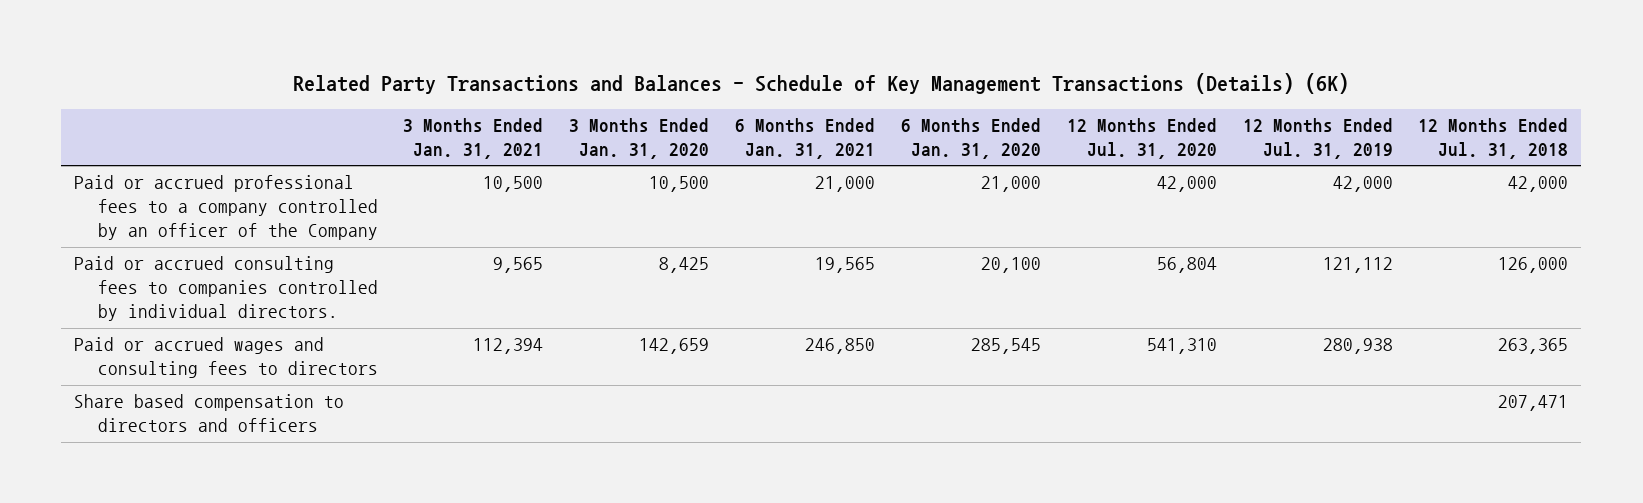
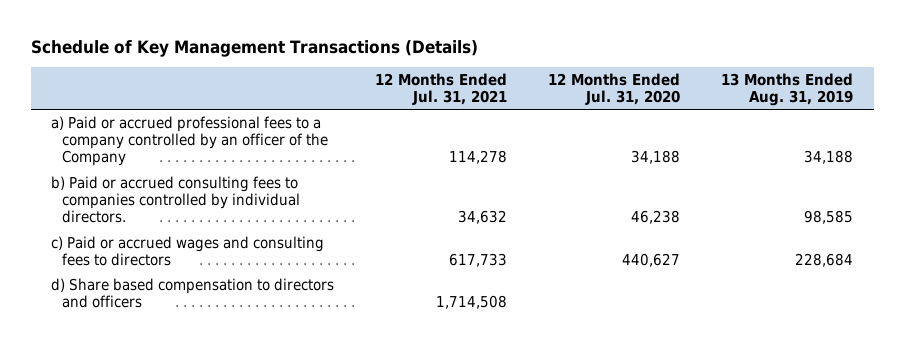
- Related Party Transactions and Balances - Schedule of Key Management Transactions (Details) (6K)
+ Schedule of Key Management Transactions (Details)
- | 3 Months Ended Jan. 31, 2021 | 3 Months Ended Jan. 31, 2020 | 6 Months Ended Jan. 31, 2021 | 6 Months Ended Jan. 31, 2020 | 12 Months Ended Jul. 31, 2020 | 12 Months Ended Jul. 31, 2019 | 12 Months Ended Jul. 31, 2018
+ | 12 Months Ended Jul. 31, 2021 | 12 Months Ended Jul. 31, 2020 | 13 Months Ended Aug. 31, 2019
- Paid or accrued professional fees to a company controlled by an officer of the Company | 10,500 | 10,500 | 21,000 | 21,000 | 42,000 | 42,000 | 42,000
- Paid or accrued consulting fees to companies controlled by individual directors. | 9,565 | 8,425 | 19,565 | 20,100 | 56,804 | 121,112 | 126,000
- Paid or accrued wages and consulting fees to directors | 112,394 | 142,659 | 246,850 | 285,545 | 541,310 | 280,938 | 263,365
- Share based compensation to directors and officers | | | | | | | 207,471
+ a) Paid or accrued professional fees to a company controlled by an officer of the Company | 114,278 | 34,188 | 34,188
+ b) Paid or accrued consulting fees to companies controlled by individual directors. | 34,632 | 46,238 | 98,585
+ c) Paid or accrued wages and consulting fees to directors | 617,733 | 440,627 | 228,684
+ d) Share based compensation to directors and officers | 1,714,508 | |

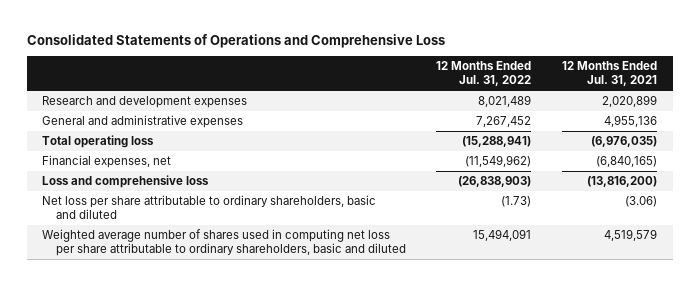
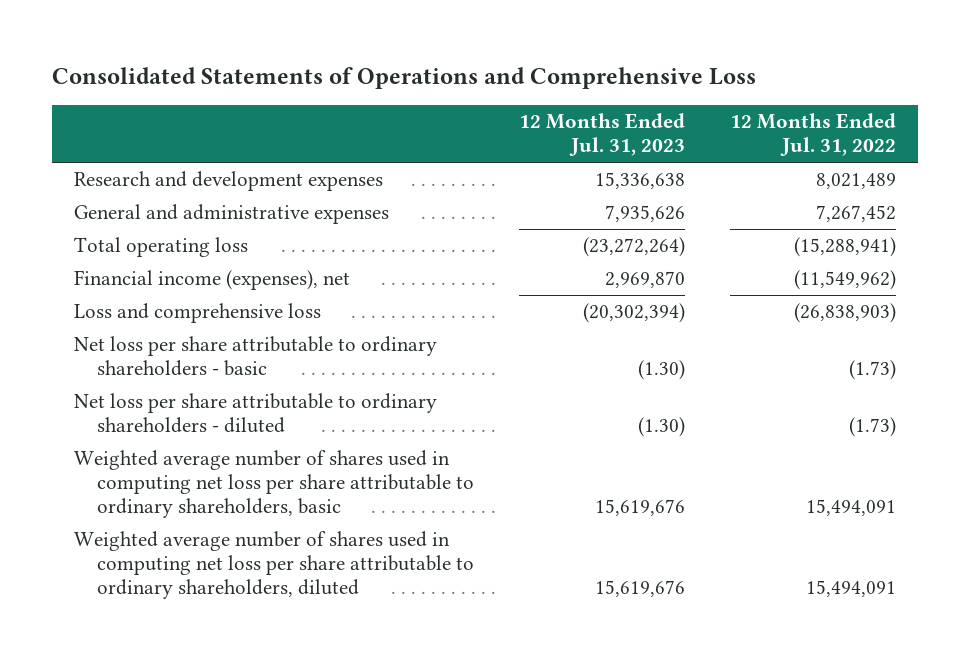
- | 12 Months Ended Jul. 31, 2022 | 12 Months Ended Jul. 31, 2021
+ | 12 Months Ended Jul. 31, 2023 | 12 Months Ended Jul. 31, 2022
- Financial expenses, net | (11,549,962) | (6,840,165)
+ Financial income (expenses), net | 2,969,870 | (11,549,962)
- Net loss per share attributable to ordinary shareholders, basic and diluted | (1.73) | (3.06)
- Weighted average number of shares used in computing net loss per share attributable to ordinary shareholders, basic and diluted | 15,494,091 | 4,519,579
+ Net loss per share attributable to ordinary shareholders - basic | (1.30) | (1.73)
+ Net loss per share attributable to ordinary shareholders - diluted | (1.30) | (1.73)
+ Weighted average number of shares used in computing net loss per share attributable to ordinary shareholders, basic | 15,619,676 | 15,494,091
+ Weighted average number of shares used in computing net loss per share attributable to ordinary shareholders, diluted | 15,619,676 | 15,494,091

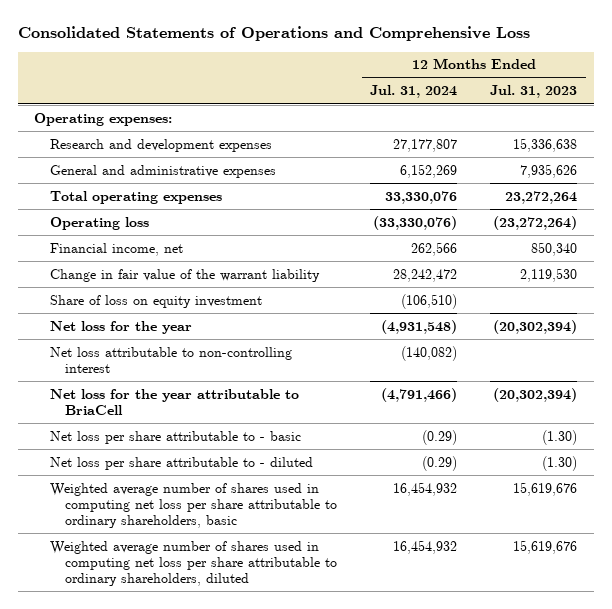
- | 12 Months Ended Jul. 31, 2023 | 12 Months Ended Jul. 31, 2022
+ | 12 Months Ended Jul. 31, 2024 | 12 Months Ended Jul. 31, 2023
+ Operating expenses:
- Total operating loss | (23,272,264) | (15,288,941)
- Financial income (expenses), net | 2,969,870 | (11,549,962)
- Loss and comprehensive loss | (20,302,394) | (26,838,903)
- Net loss per share attributable to ordinary shareholders - basic | (1.30) | (1.73)
- Net loss per share attributable to ordinary shareholders - diluted | (1.30) | (1.73)
+ Total operating expenses | 33,330,076 | 23,272,264
+ Operating loss | (33,330,076) | (23,272,264)
+ Financial income, net | 262,566 | 850,340
+ Change in fair value of the warrant liability | 28,242,472 | 2,119,530
+ Share of loss on equity investment | (106,510) |
+ Net loss for the year | (4,931,548) | (20,302,394)
+ Net loss attributable to non-controlling interest | (140,082) |
+ Net loss for the year attributable to BriaCell | (4,791,466) | (20,302,394)
+ Net loss per share attributable to - basic | (0.29) | (1.30)
+ Net loss per share attributable to - diluted | (0.29) | (1.30)

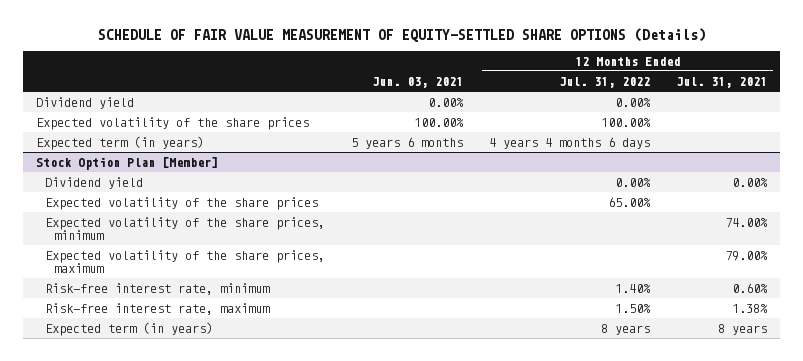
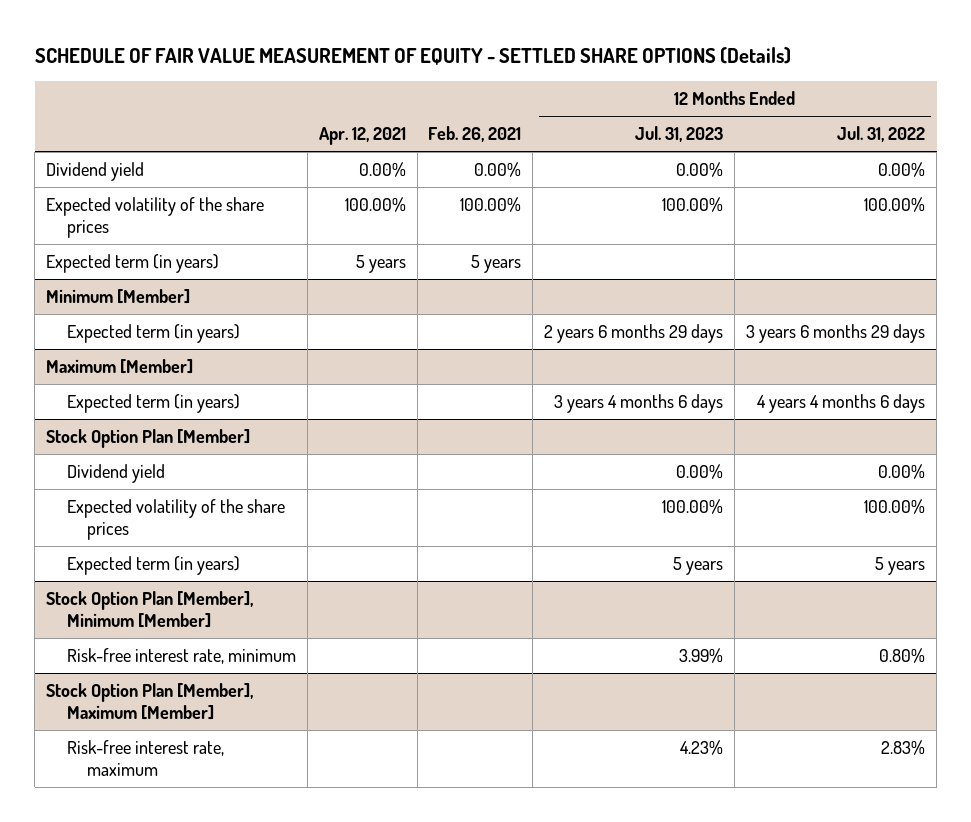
- SCHEDULE OF FAIR VALUE MEASUREMENT OF EQUITY-SETTLED SHARE OPTIONS (Details)
+ SCHEDULE OF FAIR VALUE MEASUREMENT OF EQUITY - SETTLED SHARE OPTIONS (Details)
- | Jun. 03, 2021 | 12 Months Ended Jul. 31, 2022 | 12 Months Ended Jul. 31, 2021
+ | Apr. 12, 2021 | Feb. 26, 2021 | 12 Months Ended Jul. 31, 2023 | 12 Months Ended Jul. 31, 2022
+ Expected term (in years) | 5 years | 5 years | |
+ Minimum [Member]
+ Expected term (in years) | | | 2 years 6 months 29 days | 3 years 6 months 29 days
+ Maximum [Member]
@ Stock Option Plan [Member]
- Expected volatility of the share prices | | 65.00% |
- Expected volatility of the share prices, minimum | | | 74.00%
- Expected volatility of the share prices, maximum | | | 79.00%
- Risk-free interest rate, minimum | | 1.40% | 0.60%
- Risk-free interest rate, maximum | | 1.50% | 1.38%
- Expected term (in years) | | 8 years | 8 years
+ Expected volatility of the share prices | | | 100.00% | 100.00%
+ Expected term (in years) | | | 5 years | 5 years
+ Stock Option Plan [Member], Minimum [Member]
+ Risk-free interest rate, minimum | | | 3.99% | 0.80%
+ Stock Option Plan [Member], Maximum [Member]
+ Risk-free interest rate, maximum | | | 4.23% | 2.83%

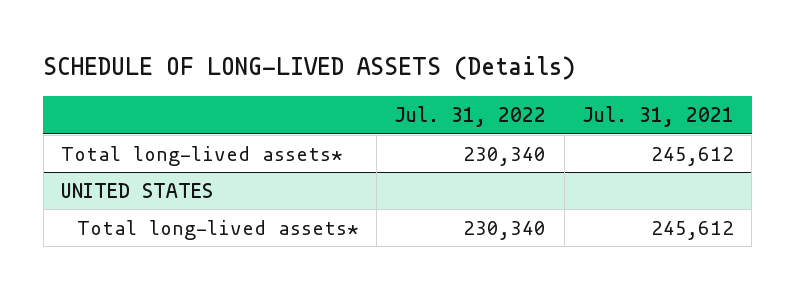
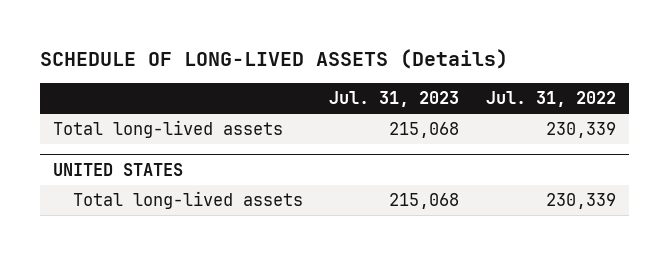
- | Jul. 31, 2022 | Jul. 31, 2021
+ | Jul. 31, 2023 | Jul. 31, 2022
- Total long-lived assets* | 230,340 | 245,612
+ Total long-lived assets | 215,068 | 230,339
@ UNITED STATES
- Total long-lived assets* | 230,340 | 245,612
+ Total long-lived assets | 215,068 | 230,339

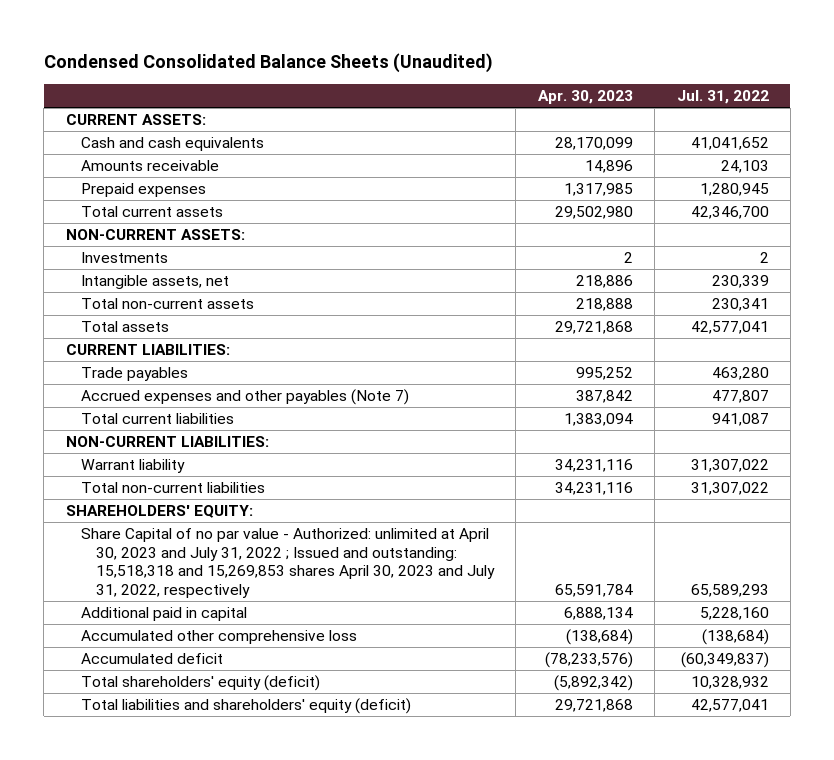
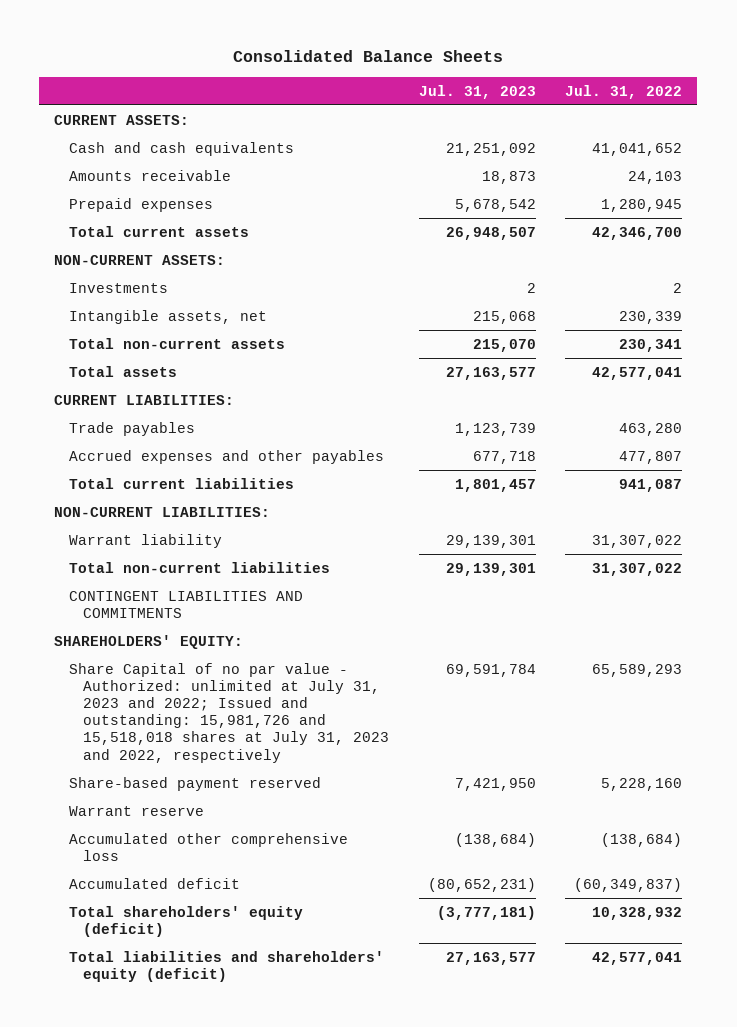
- Condensed Consolidated Balance Sheets (Unaudited)
+ Consolidated Balance Sheets
- | Apr. 30, 2023 | Jul. 31, 2022
+ | Jul. 31, 2023 | Jul. 31, 2022
- Accrued expenses and other payables (Note 7) | 387,842 | 477,807
+ Accrued expenses and other payables | 677,718 | 477,807
+ CONTINGENT LIABILITIES AND COMMITMENTS
- Share Capital of no par value - Authorized: unlimited at April 30, 2023 and July 31, 2022 ; Issued and outstanding: 15,518,318 and 15,269,853 shares April 30, 2023 and July 31, 2022, respectively | 65,591,784 | 65,589,293
- Additional paid in capital | 6,888,134 | 5,228,160
+ Share Capital of no par value - Authorized: unlimited at July 31, 2023 and 2022; Issued and outstanding: 15,981,726 and 15,518,018 shares at July 31, 2023 and 2022, respectively | 69,591,784 | 65,589,293
+ Share-based payment reserved | 7,421,950 | 5,228,160
+ Warrant reserve

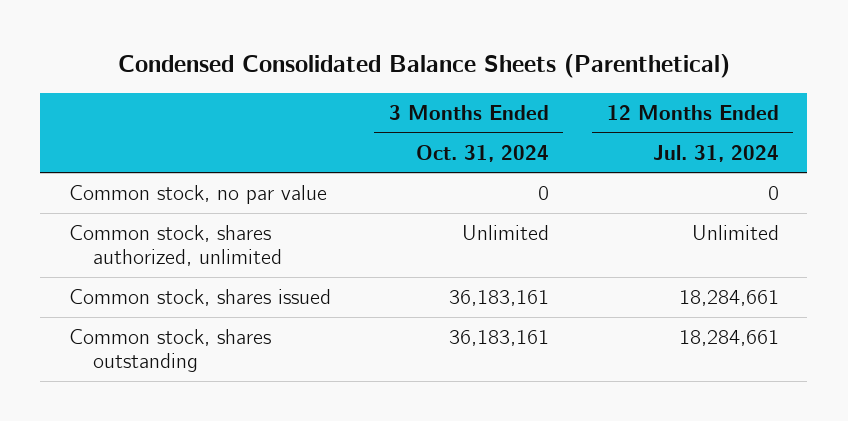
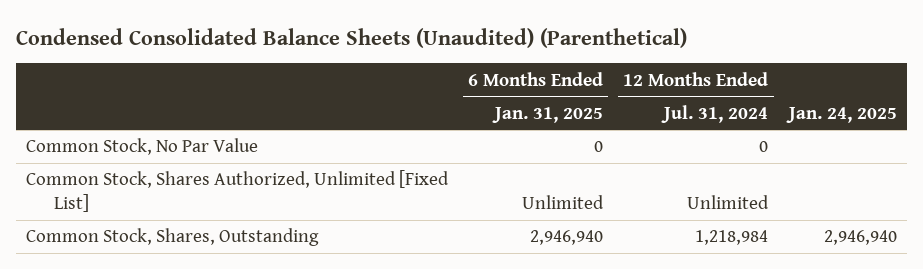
- Condensed Consolidated Balance Sheets (Parenthetical)
+ Condensed Consolidated Balance Sheets (Unaudited) (Parenthetical)
- | 3 Months Ended Oct. 31, 2024 | 12 Months Ended Jul. 31, 2024
+ | 6 Months Ended Jan. 31, 2025 | 12 Months Ended Jul. 31, 2024 | Jan. 24, 2025
- Common stock, no par value | 0 | 0
- Common stock, shares authorized, unlimited | Unlimited | Unlimited
- Common stock, shares issued | 36,183,161 | 18,284,661
- Common stock, shares outstanding | 36,183,161 | 18,284,661
+ Common Stock, No Par Value | 0 | 0 |
+ Common Stock, Shares Authorized, Unlimited [Fixed List] | Unlimited | Unlimited |
+ Common Stock, Shares, Outstanding | 2,946,940 | 1,218,984 | 2,946,940

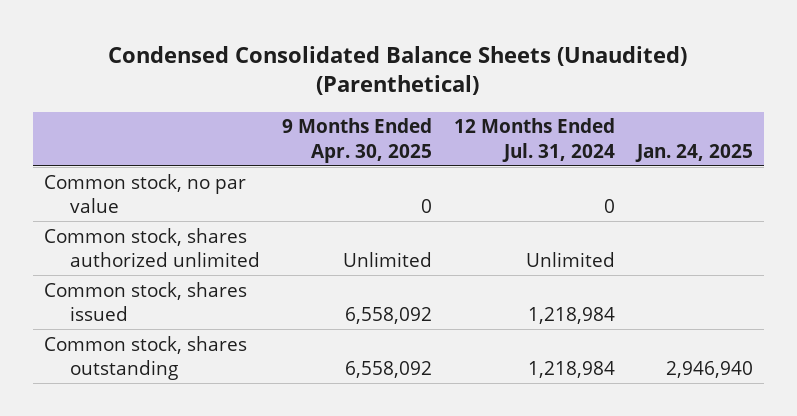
- | 6 Months Ended Jan. 31, 2025 | 12 Months Ended Jul. 31, 2024 | Jan. 24, 2025
+ | 9 Months Ended Apr. 30, 2025 | 12 Months Ended Jul. 31, 2024 | Jan. 24, 2025
- Common Stock, No Par Value | 0 | 0 |
- Common Stock, Shares Authorized, Unlimited [Fixed List] | Unlimited | Unlimited |
- Common Stock, Shares, Outstanding | 2,946,940 | 1,218,984 | 2,946,940
+ Common stock, no par value | 0 | 0 |
+ Common stock, shares authorized unlimited | Unlimited | Unlimited |
+ Common stock, shares issued | 6,558,092 | 1,218,984 |
+ Common stock, shares outstanding | 6,558,092 | 1,218,984 | 2,946,940

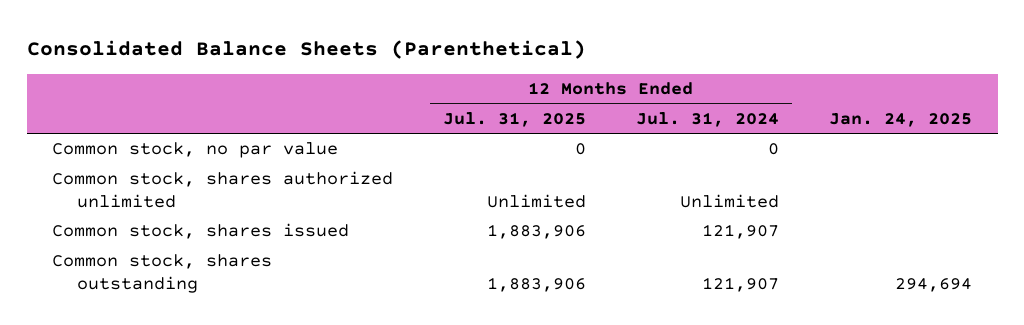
- Condensed Consolidated Balance Sheets (Unaudited) (Parenthetical)
+ Consolidated Balance Sheets (Parenthetical)
- | 9 Months Ended Apr. 30, 2025 | 12 Months Ended Jul. 31, 2024 | Jan. 24, 2025
+ | 12 Months Ended Jul. 31, 2025 | 12 Months Ended Jul. 31, 2024 | Jan. 24, 2025
- Common stock, shares issued | 6,558,092 | 1,218,984 |
- Common stock, shares outstanding | 6,558,092 | 1,218,984 | 2,946,940
+ Common stock, shares issued | 1,883,906 | 121,907 |
+ Common stock, shares outstanding | 1,883,906 | 121,907 | 294,694

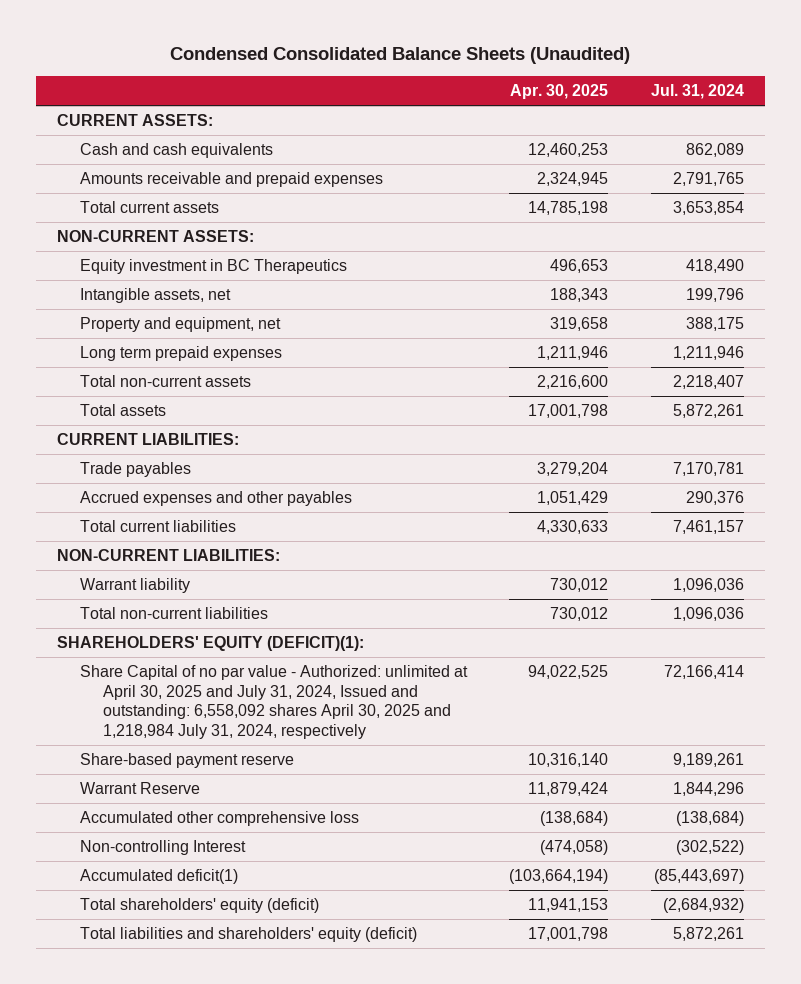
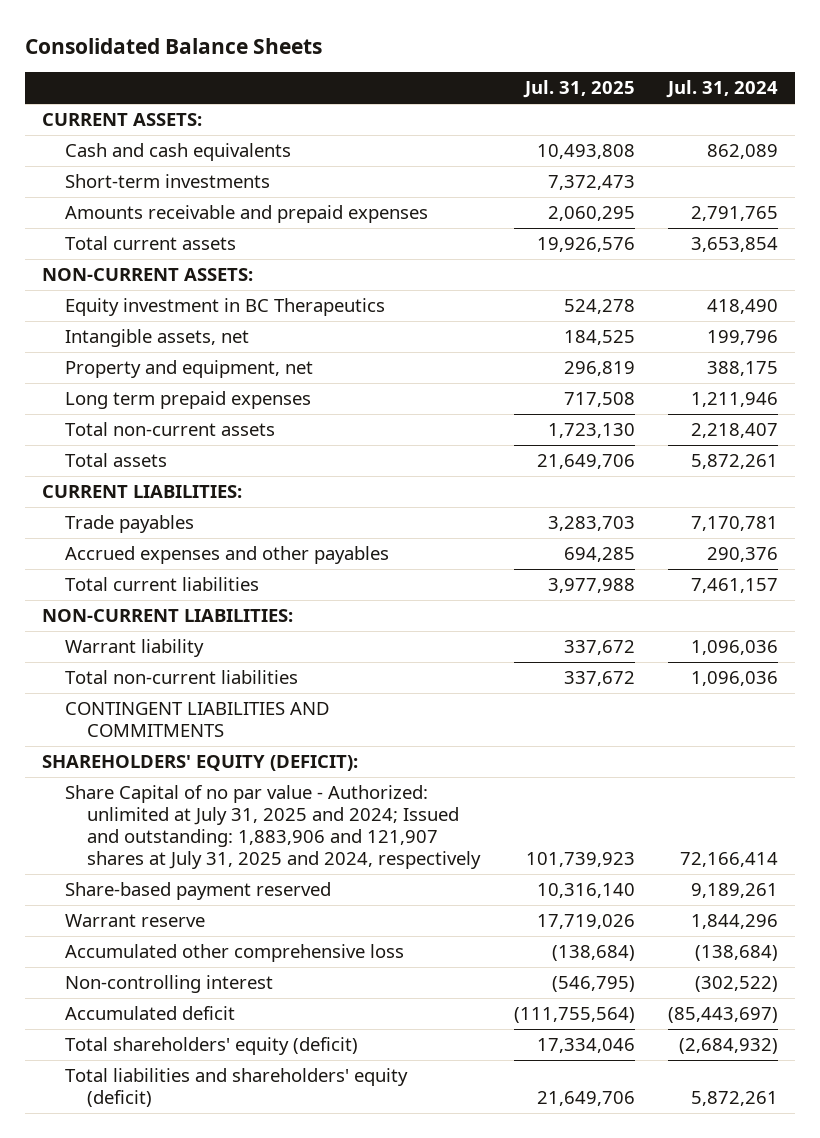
- Condensed Consolidated Balance Sheets (Unaudited)
+ Consolidated Balance Sheets
- | Apr. 30, 2025 | Jul. 31, 2024
+ | Jul. 31, 2025 | Jul. 31, 2024
+ Short-term investments | 7,372,473 |
- SHAREHOLDERS' EQUITY (DEFICIT)(1):
- Share Capital of no par value - Authorized: unlimited at April 30, 2025 and July 31, 2024, Issued and outstanding: 6,558,092 shares April 30, 2025 and 1,218,984 July 31, 2024, respectively | 94,022,525 | 72,166,414
- Share-based payment reserve | 10,316,140 | 9,189,261
- Warrant Reserve | 11,879,424 | 1,844,296
+ CONTINGENT LIABILITIES AND COMMITMENTS
+ SHAREHOLDERS' EQUITY (DEFICIT):
+ Share Capital of no par value - Authorized: unlimited at July 31, 2025 and 2024; Issued and outstanding: 1,883,906 and 121,907 shares at July 31, 2025 and 2024, respectively | 101,739,923 | 72,166,414
+ Share-based payment reserved | 10,316,140 | 9,189,261
+ Warrant reserve | 17,719,026 | 1,844,296
- Non-controlling Interest | (474,058) | (302,522)
- Accumulated deficit(1) | (103,664,194) | (85,443,697)
+ Non-controlling interest | (546,795) | (302,522)
+ Accumulated deficit | (111,755,564) | (85,443,697)

